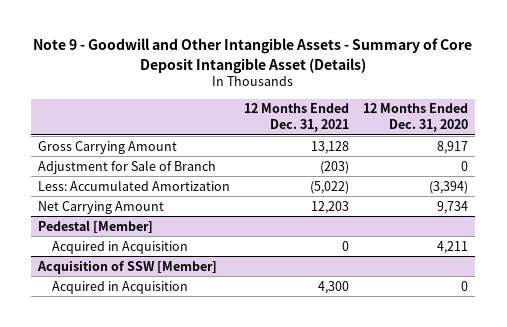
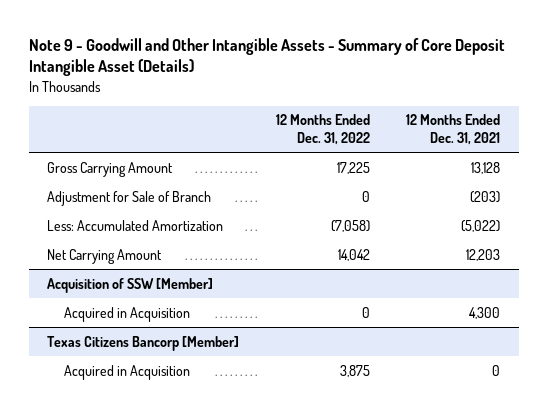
- | 12 Months Ended Dec. 31, 2021 | 12 Months Ended Dec. 31, 2020
+ | 12 Months Ended Dec. 31, 2022 | 12 Months Ended Dec. 31, 2021
- Pedestal [Member]
- Acquired in Acquisition | 0 | 4,211
+ Texas Citizens Bancorp [Member]
+ Acquired in Acquisition | 3,875 | 0

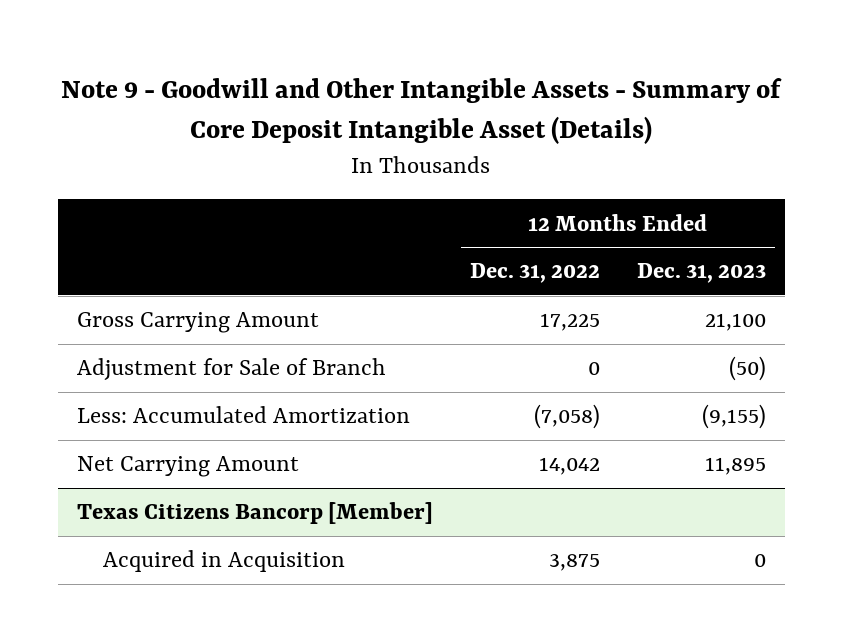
- | 12 Months Ended Dec. 31, 2022 | 12 Months Ended Dec. 31, 2021
+ | 12 Months Ended Dec. 31, 2022 | 12 Months Ended Dec. 31, 2023
- Acquisition of SSW [Member]
- Acquired in Acquisition | 0 | 4,300

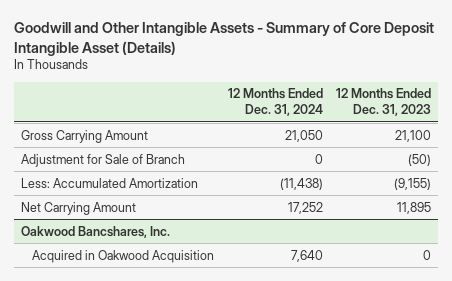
- Note 9 - Goodwill and Other Intangible Assets - Summary of Core Deposit Intangible Asset (Details)
+ Goodwill and Other Intangible Assets - Summary of Core Deposit Intangible Asset (Details)
- | 12 Months Ended Dec. 31, 2022 | 12 Months Ended Dec. 31, 2023
+ | 12 Months Ended Dec. 31, 2024 | 12 Months Ended Dec. 31, 2023
- Texas Citizens Bancorp [Member]
- Acquired in Acquisition | 3,875 | 0
+ Oakwood Bancshares, Inc.
+ Acquired in Oakwood Acquisition | 7,640 | 0

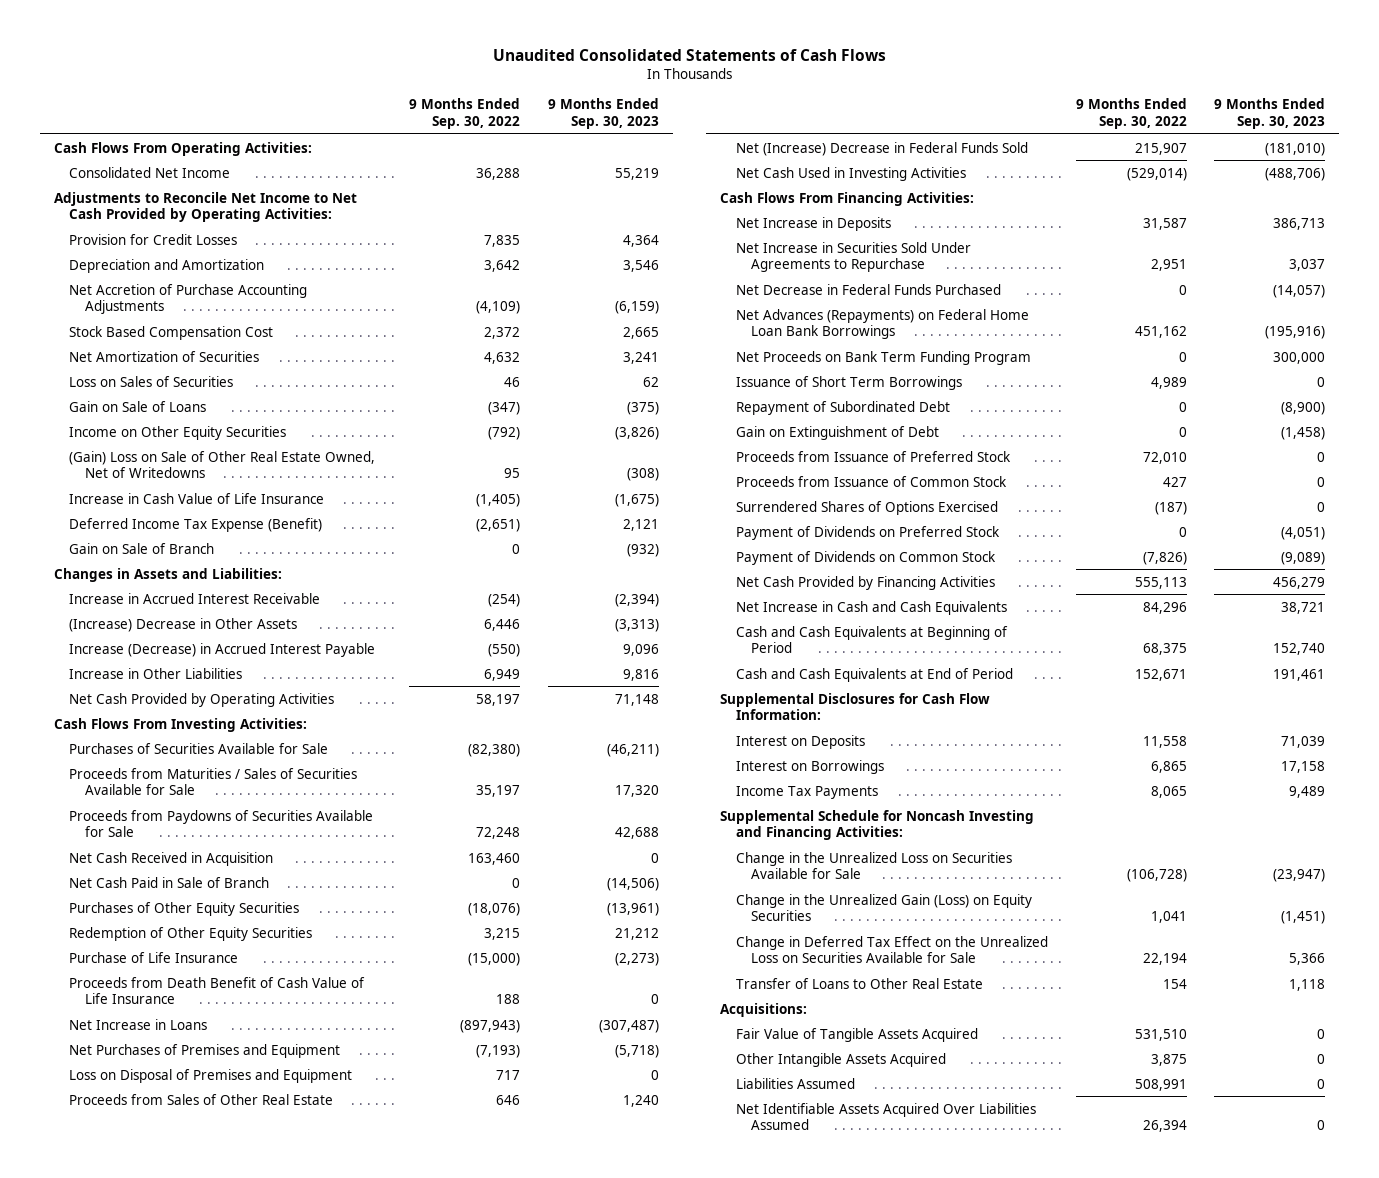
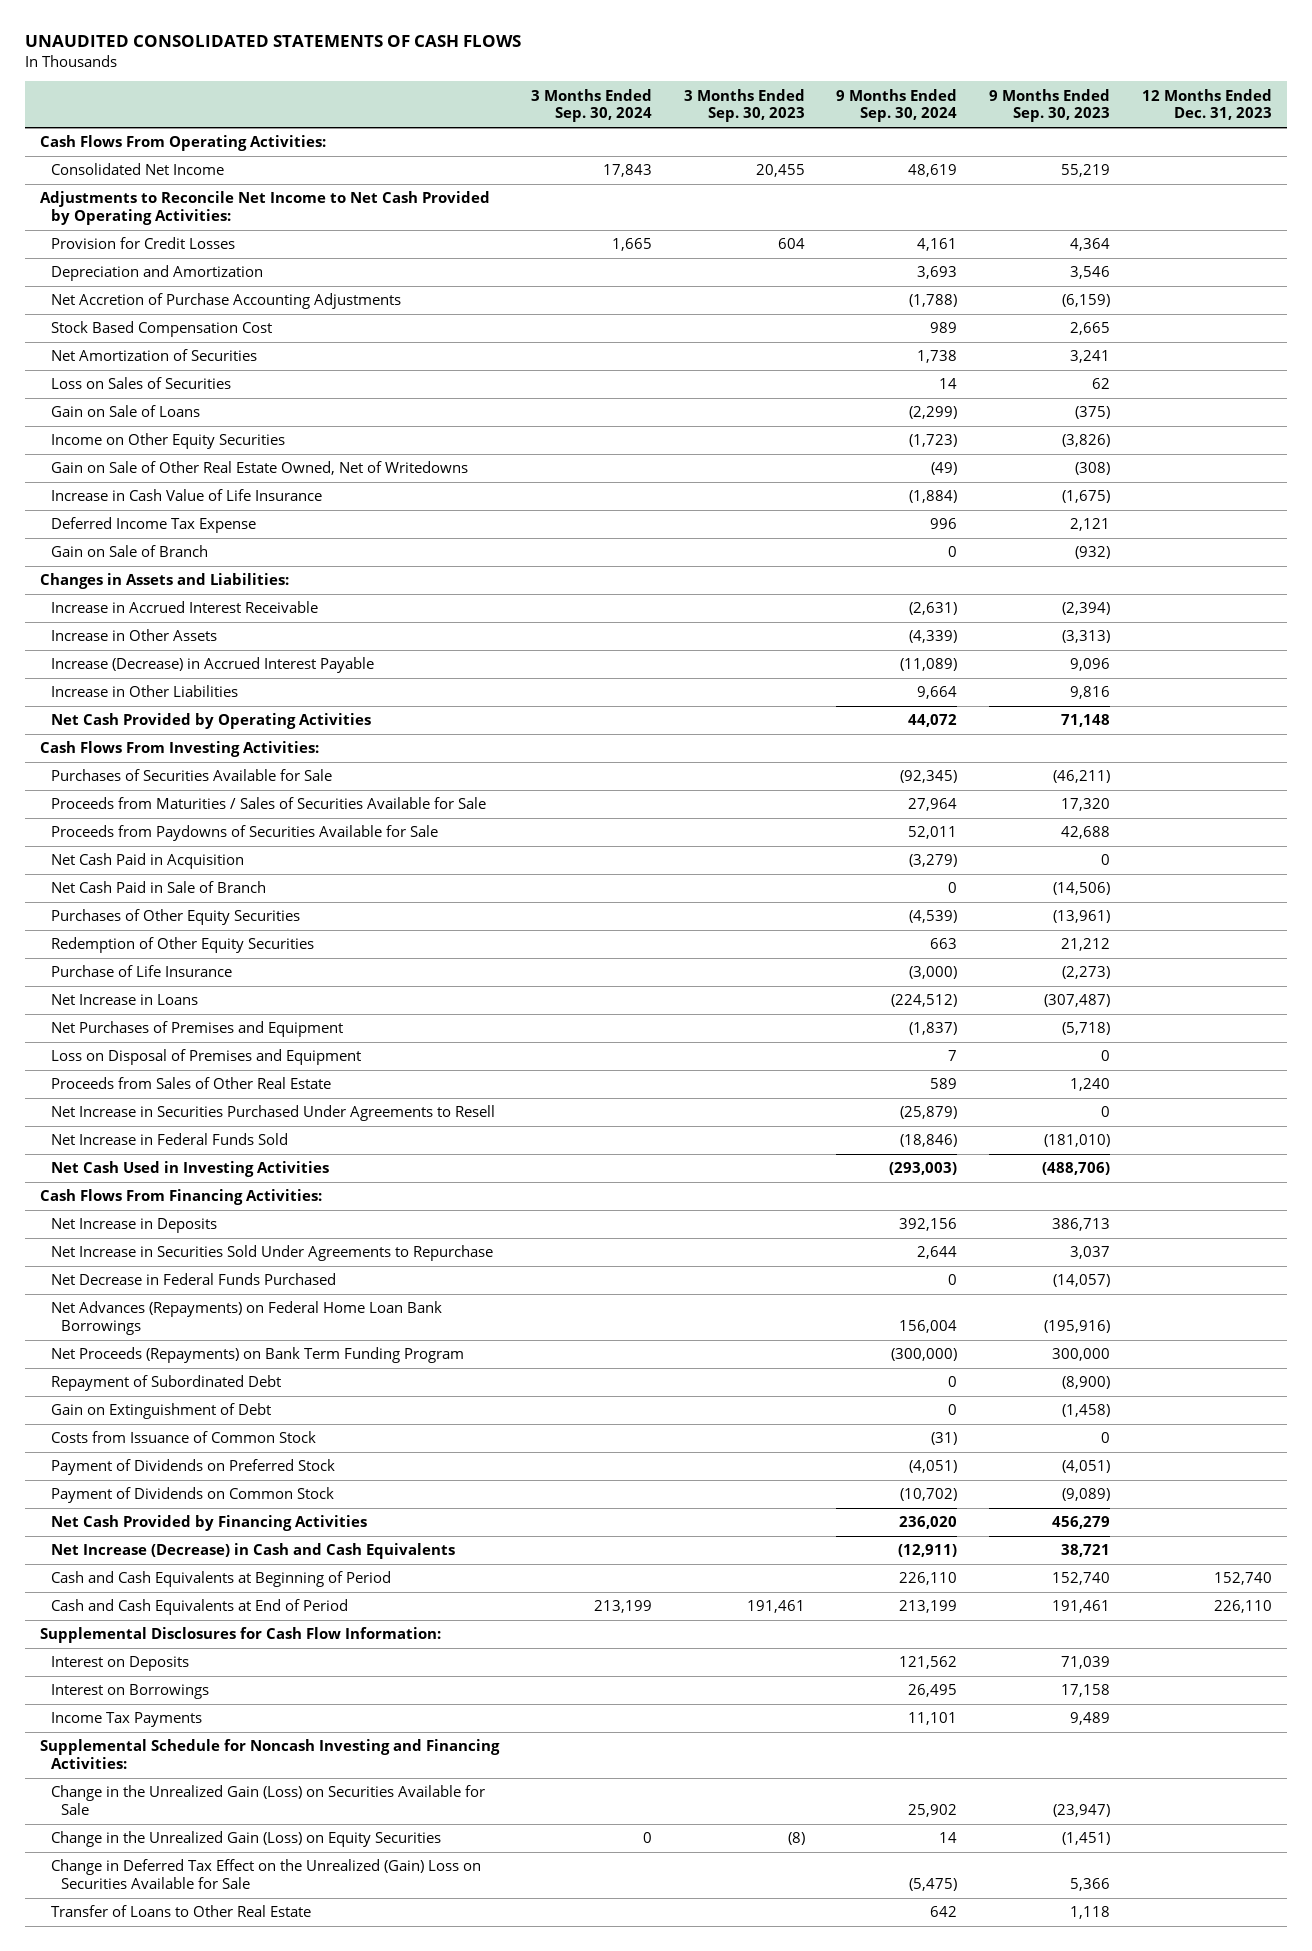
- Unaudited Consolidated Statements of Cash Flows
+ UNAUDITED CONSOLIDATED STATEMENTS OF CASH FLOWS
- | 9 Months Ended Sep. 30, 2022 | 9 Months Ended Sep. 30, 2023
+ | 3 Months Ended Sep. 30, 2024 | 3 Months Ended Sep. 30, 2023 | 9 Months Ended Sep. 30, 2024 | 9 Months Ended Sep. 30, 2023 | 12 Months Ended Dec. 31, 2023
- (Gain) Loss on Sale of Other Real Estate Owned, Net of Writedowns | 95 | (308)
+ Gain on Sale of Other Real Estate Owned, Net of Writedowns | | | (49) | (308) |
- Deferred Income Tax Expense (Benefit) | (2,651) | 2,121
+ Deferred Income Tax Expense | | | 996 | 2,121 |
- (Increase) Decrease in Other Assets | 6,446 | (3,313)
+ Increase in Other Assets | | | (4,339) | (3,313) |
- Net Cash Received in Acquisition | 163,460 | 0
+ Net Cash Paid in Acquisition | | | (3,279) | 0 |
- Proceeds from Death Benefit of Cash Value of Life Insurance | 188 | 0
- Net (Increase) Decrease in Federal Funds Sold | 215,907 | (181,010)
+ Net Increase in Securities Purchased Under Agreements to Resell | | | (25,879) | 0 |
+ Net Increase in Federal Funds Sold | | | (18,846) | (181,010) |
- Net Proceeds on Bank Term Funding Program | 0 | 300,000
- Issuance of Short Term Borrowings | 4,989 | 0
+ Net Proceeds (Repayments) on Bank Term Funding Program | | | (300,000) | 300,000 |
- Proceeds from Issuance of Preferred Stock | 72,010 | 0
- Proceeds from Issuance of Common Stock | 427 | 0
- Surrendered Shares of Options Exercised | (187) | 0
+ Costs from Issuance of Common Stock | | | (31) | 0 |
- Net Increase in Cash and Cash Equivalents | 84,296 | 38,721
+ Net Increase (Decrease) in Cash and Cash Equivalents | | | (12,911) | 38,721 |
- Change in the Unrealized Loss on Securities Available for Sale | (106,728) | (23,947)
+ Change in the Unrealized Gain (Loss) on Securities Available for Sale | | | 25,902 | (23,947) |
- Change in Deferred Tax Effect on the Unrealized Loss on Securities Available for Sale | 22,194 | 5,366
+ Change in Deferred Tax Effect on the Unrealized (Gain) Loss on Securities Available for Sale | | | (5,475) | 5,366 |
- Acquisitions:
- Fair Value of Tangible Assets Acquired | 531,510 | 0
- Other Intangible Assets Acquired | 3,875 | 0
- Liabilities Assumed | 508,991 | 0
- Net Identifiable Assets Acquired Over Liabilities Assumed | 26,394 | 0

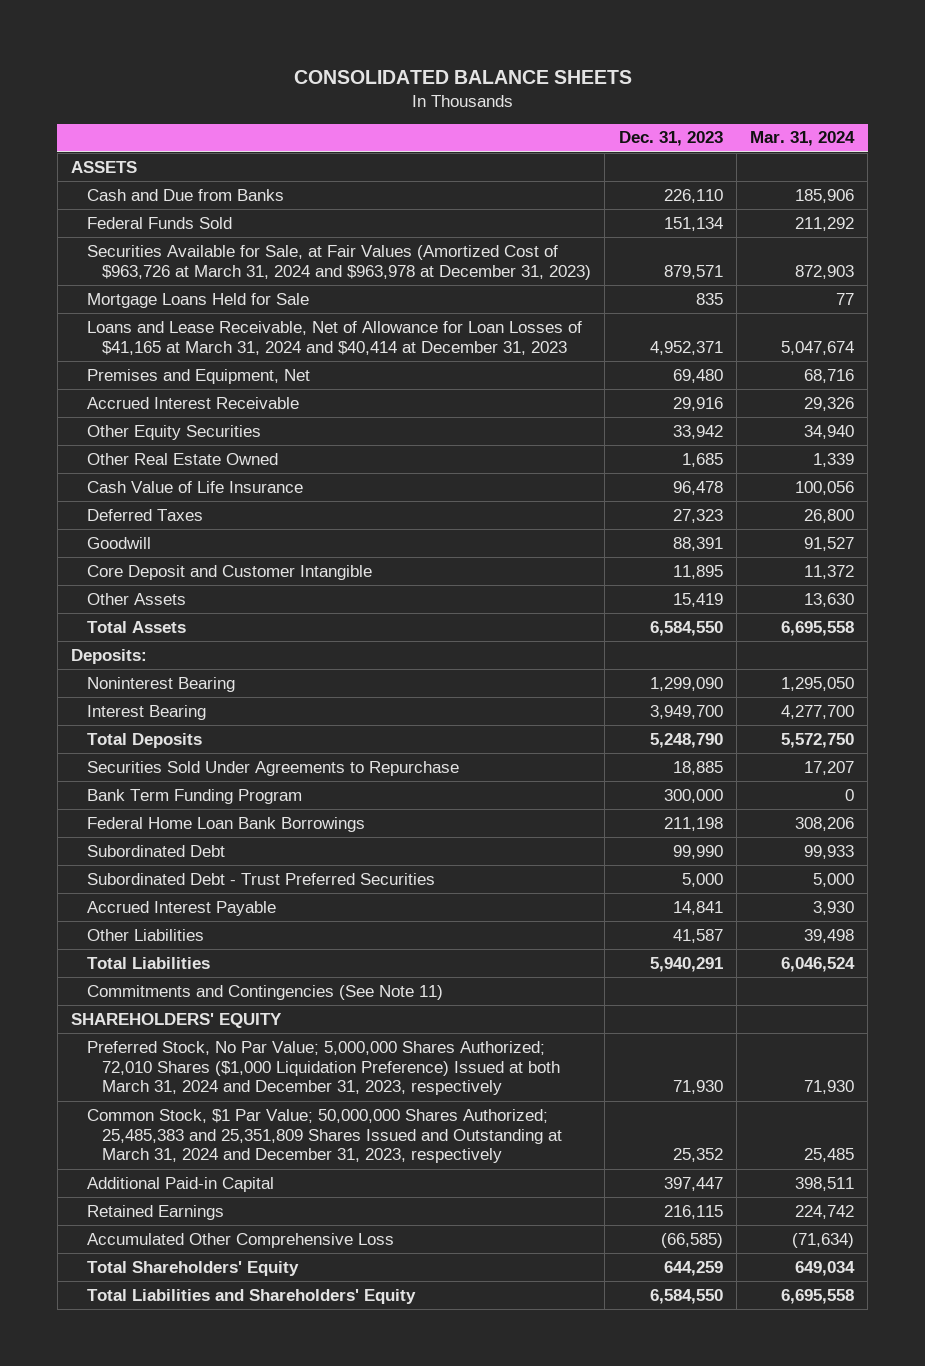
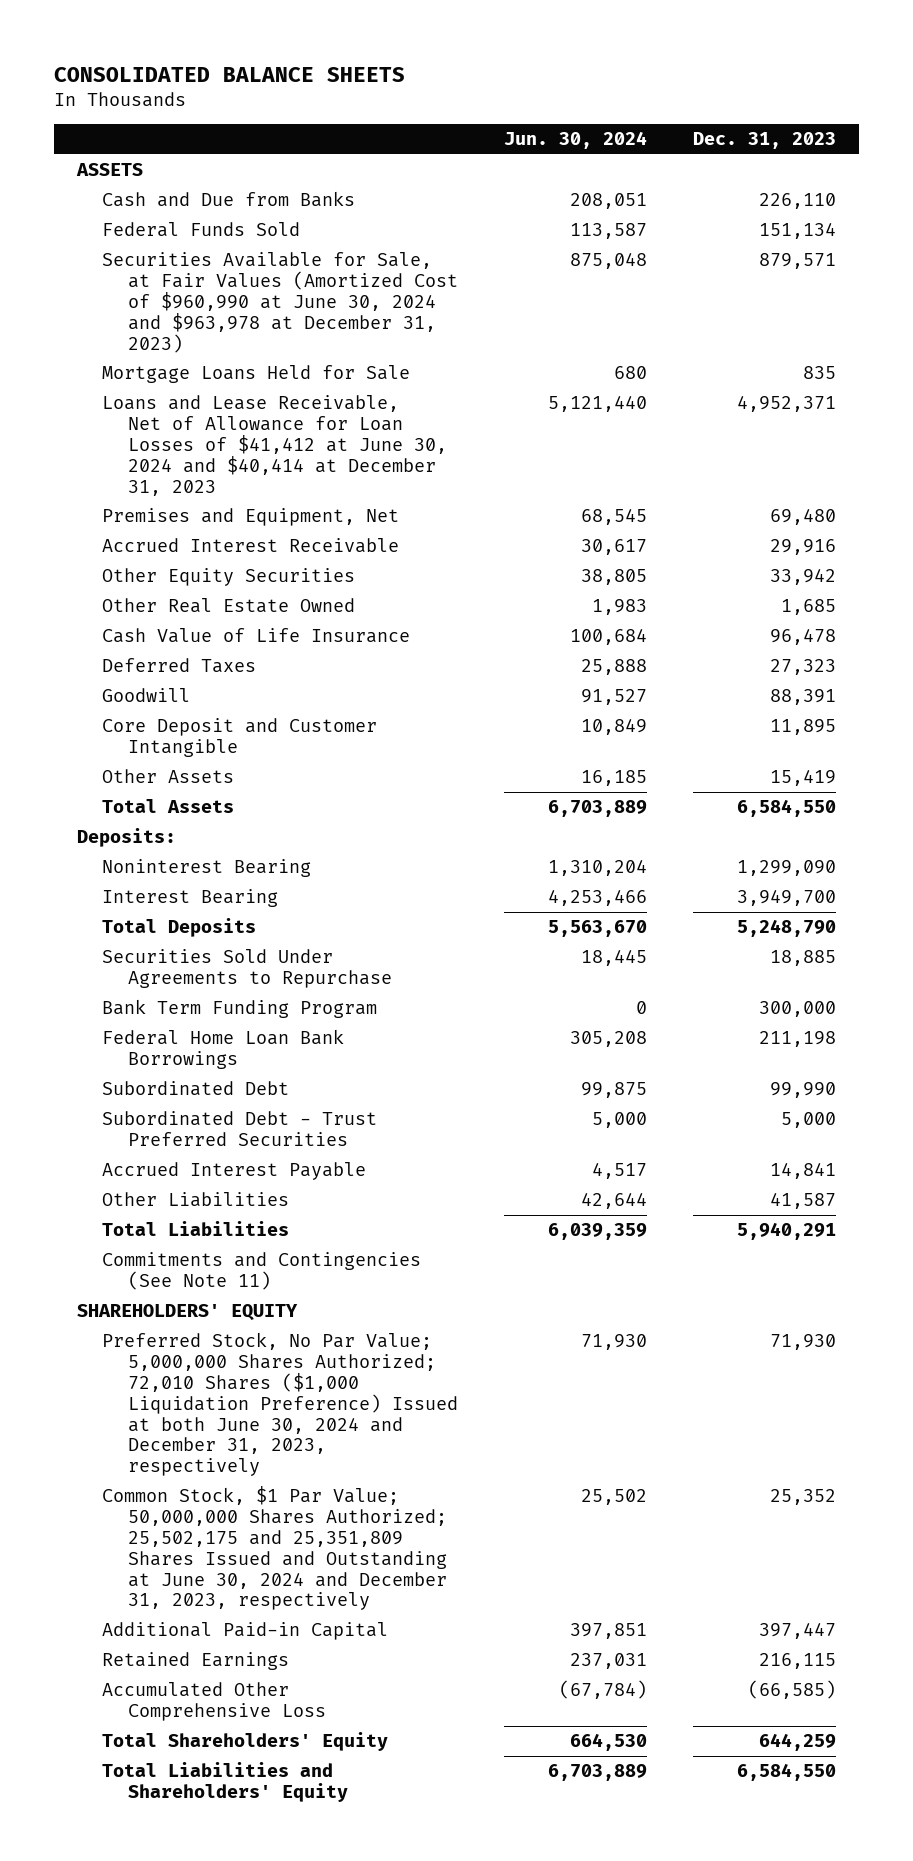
- | Dec. 31, 2023 | Mar. 31, 2024
+ | Jun. 30, 2024 | Dec. 31, 2023
- Securities Available for Sale, at Fair Values (Amortized Cost of $963,726 at March 31, 2024 and $963,978 at December 31, 2023) | 879,571 | 872,903
+ Securities Available for Sale, at Fair Values (Amortized Cost of $960,990 at June 30, 2024 and $963,978 at December 31, 2023) | 875,048 | 879,571
- Loans and Lease Receivable, Net of Allowance for Loan Losses of $41,165 at March 31, 2024 and $40,414 at December 31, 2023 | 4,952,371 | 5,047,674
+ Loans and Lease Receivable, Net of Allowance for Loan Losses of $41,412 at June 30, 2024 and $40,414 at December 31, 2023 | 5,121,440 | 4,952,371
- Preferred Stock, No Par Value; 5,000,000 Shares Authorized; 72,010 Shares ($1,000 Liquidation Preference) Issued at both March 31, 2024 and December 31, 2023, respectively | 71,930 | 71,930
- Common Stock, $1 Par Value; 50,000,000 Shares Authorized; 25,485,383 and 25,351,809 Shares Issued and Outstanding at March 31, 2024 and December 31, 2023, respectively | 25,352 | 25,485
+ Preferred Stock, No Par Value; 5,000,000 Shares Authorized; 72,010 Shares ($1,000 Liquidation Preference) Issued at both June 30, 2024 and December 31, 2023, respectively | 71,930 | 71,930
+ Common Stock, $1 Par Value; 50,000,000 Shares Authorized; 25,502,175 and 25,351,809 Shares Issued and Outstanding at June 30, 2024 and December 31, 2023, respectively | 25,502 | 25,352

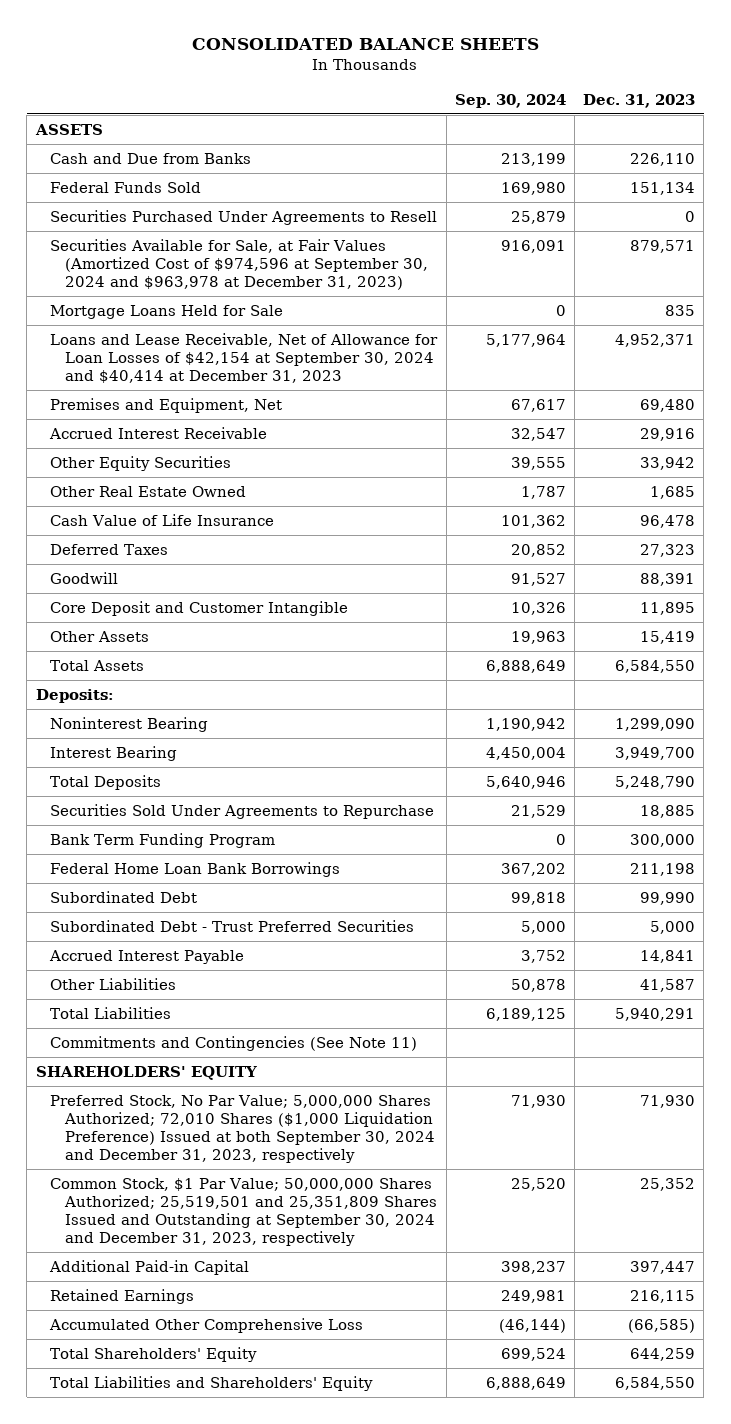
- | Jun. 30, 2024 | Dec. 31, 2023
+ | Sep. 30, 2024 | Dec. 31, 2023
- Securities Available for Sale, at Fair Values (Amortized Cost of $960,990 at June 30, 2024 and $963,978 at December 31, 2023) | 875,048 | 879,571
+ Securities Purchased Under Agreements to Resell | 25,879 | 0
+ Securities Available for Sale, at Fair Values (Amortized Cost of $974,596 at September 30, 2024 and $963,978 at December 31, 2023) | 916,091 | 879,571
- Loans and Lease Receivable, Net of Allowance for Loan Losses of $41,412 at June 30, 2024 and $40,414 at December 31, 2023 | 5,121,440 | 4,952,371
+ Loans and Lease Receivable, Net of Allowance for Loan Losses of $42,154 at September 30, 2024 and $40,414 at December 31, 2023 | 5,177,964 | 4,952,371
- Preferred Stock, No Par Value; 5,000,000 Shares Authorized; 72,010 Shares ($1,000 Liquidation Preference) Issued at both June 30, 2024 and December 31, 2023, respectively | 71,930 | 71,930
- Common Stock, $1 Par Value; 50,000,000 Shares Authorized; 25,502,175 and 25,351,809 Shares Issued and Outstanding at June 30, 2024 and December 31, 2023, respectively | 25,502 | 25,352
+ Preferred Stock, No Par Value; 5,000,000 Shares Authorized; 72,010 Shares ($1,000 Liquidation Preference) Issued at both September 30, 2024 and December 31, 2023, respectively | 71,930 | 71,930
+ Common Stock, $1 Par Value; 50,000,000 Shares Authorized; 25,519,501 and 25,351,809 Shares Issued and Outstanding at September 30, 2024 and December 31, 2023, respectively | 25,520 | 25,352

